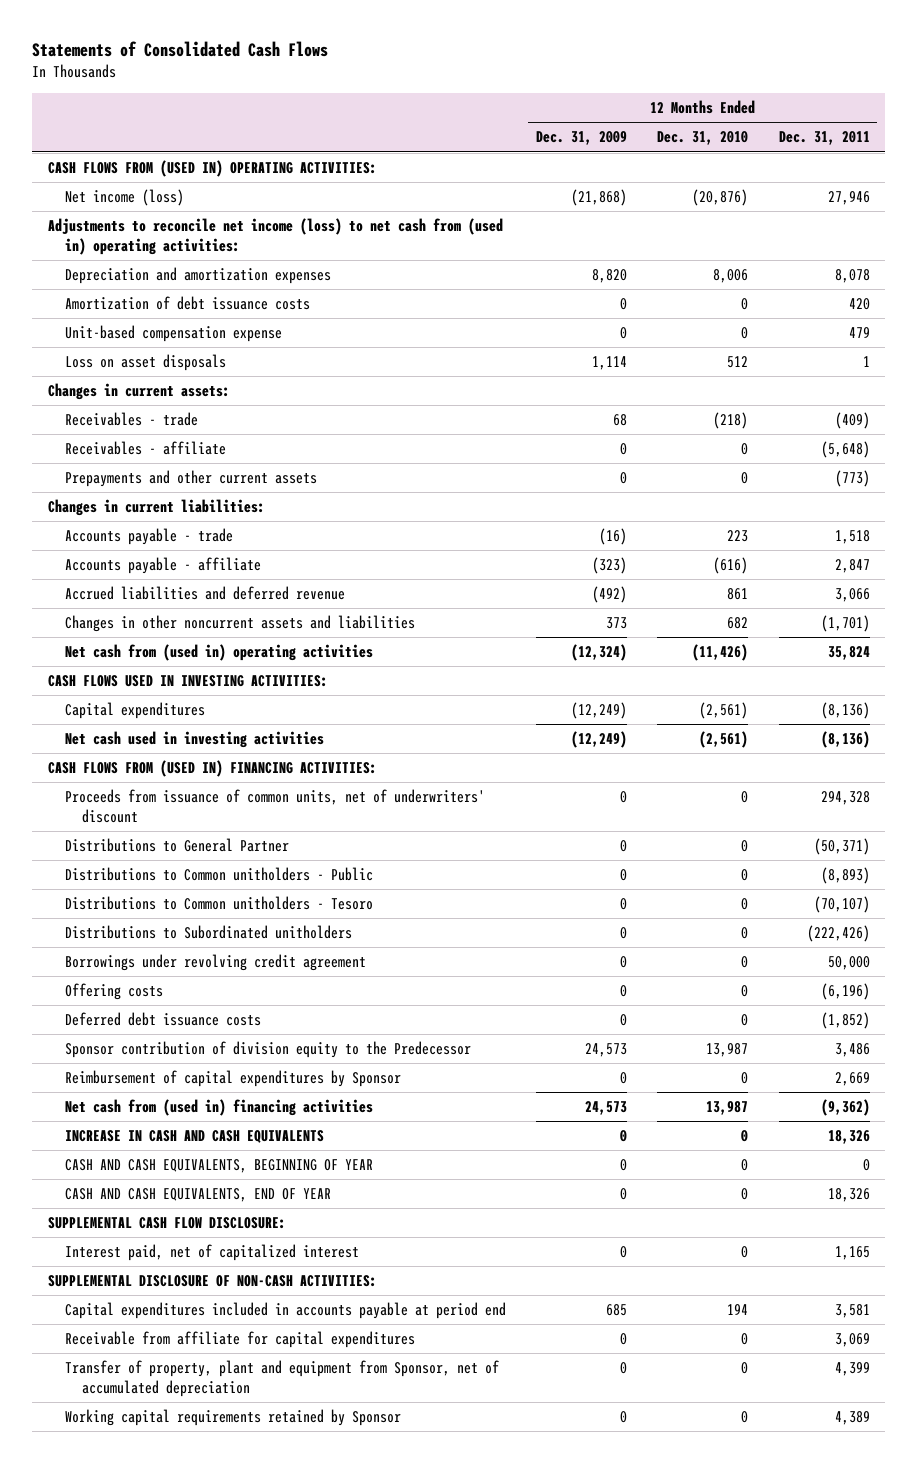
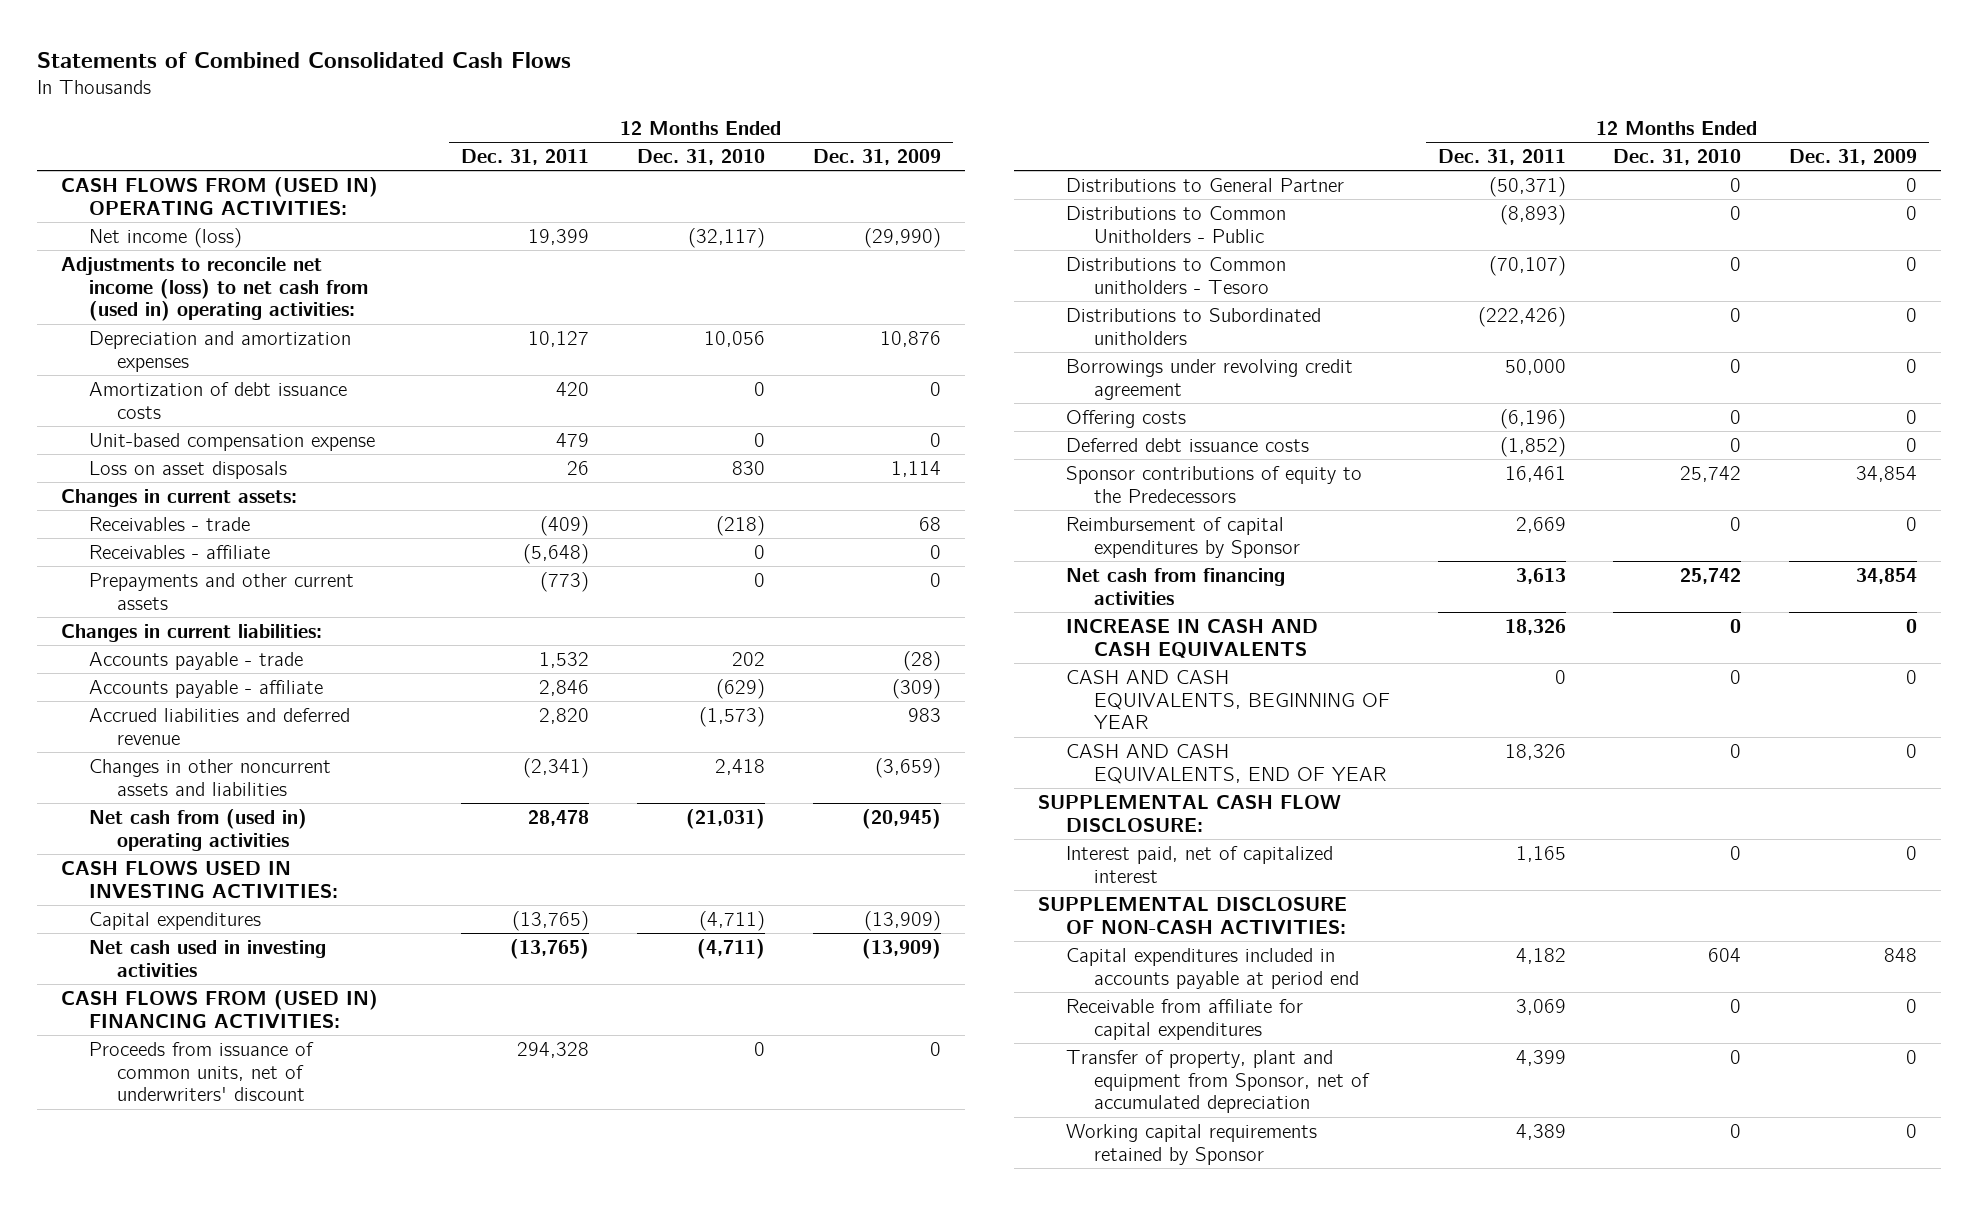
- Statements of Consolidated Cash Flows
+ Statements of Combined Consolidated Cash Flows
- | 12 Months Ended Dec. 31, 2009 | 12 Months Ended Dec. 31, 2010 | 12 Months Ended Dec. 31, 2011
+ | 12 Months Ended Dec. 31, 2011 | 12 Months Ended Dec. 31, 2010 | 12 Months Ended Dec. 31, 2009
- Net income (loss) | (21,868) | (20,876) | 27,946
+ Net income (loss) | 19,399 | (32,117) | (29,990)
- Depreciation and amortization expenses | 8,820 | 8,006 | 8,078
+ Depreciation and amortization expenses | 10,127 | 10,056 | 10,876
- Loss on asset disposals | 1,114 | 512 | 1
+ Loss on asset disposals | 26 | 830 | 1,114
- Accounts payable - trade | (16) | 223 | 1,518
- Accounts payable - affiliate | (323) | (616) | 2,847
- Accrued liabilities and deferred revenue | (492) | 861 | 3,066
- Changes in other noncurrent assets and liabilities | 373 | 682 | (1,701)
- Net cash from (used in) operating activities | (12,324) | (11,426) | 35,824
+ Accounts payable - trade | 1,532 | 202 | (28)
+ Accounts payable - affiliate | 2,846 | (629) | (309)
+ Accrued liabilities and deferred revenue | 2,820 | (1,573) | 983
+ Changes in other noncurrent assets and liabilities | (2,341) | 2,418 | (3,659)
+ Net cash from (used in) operating activities | 28,478 | (21,031) | (20,945)
- Capital expenditures | (12,249) | (2,561) | (8,136)
- Net cash used in investing activities | (12,249) | (2,561) | (8,136)
+ Capital expenditures | (13,765) | (4,711) | (13,909)
+ Net cash used in investing activities | (13,765) | (4,711) | (13,909)
- Distributions to Common unitholders - Public | 0 | 0 | (8,893)
+ Distributions to Common Unitholders - Public | (8,893) | 0 | 0
- Sponsor contribution of division equity to the Predecessor | 24,573 | 13,987 | 3,486
+ Sponsor contributions of equity to the Predecessors | 16,461 | 25,742 | 34,854
- Net cash from (used in) financing activities | 24,573 | 13,987 | (9,362)
+ Net cash from financing activities | 3,613 | 25,742 | 34,854
- Capital expenditures included in accounts payable at period end | 685 | 194 | 3,581
+ Capital expenditures included in accounts payable at period end | 4,182 | 604 | 848

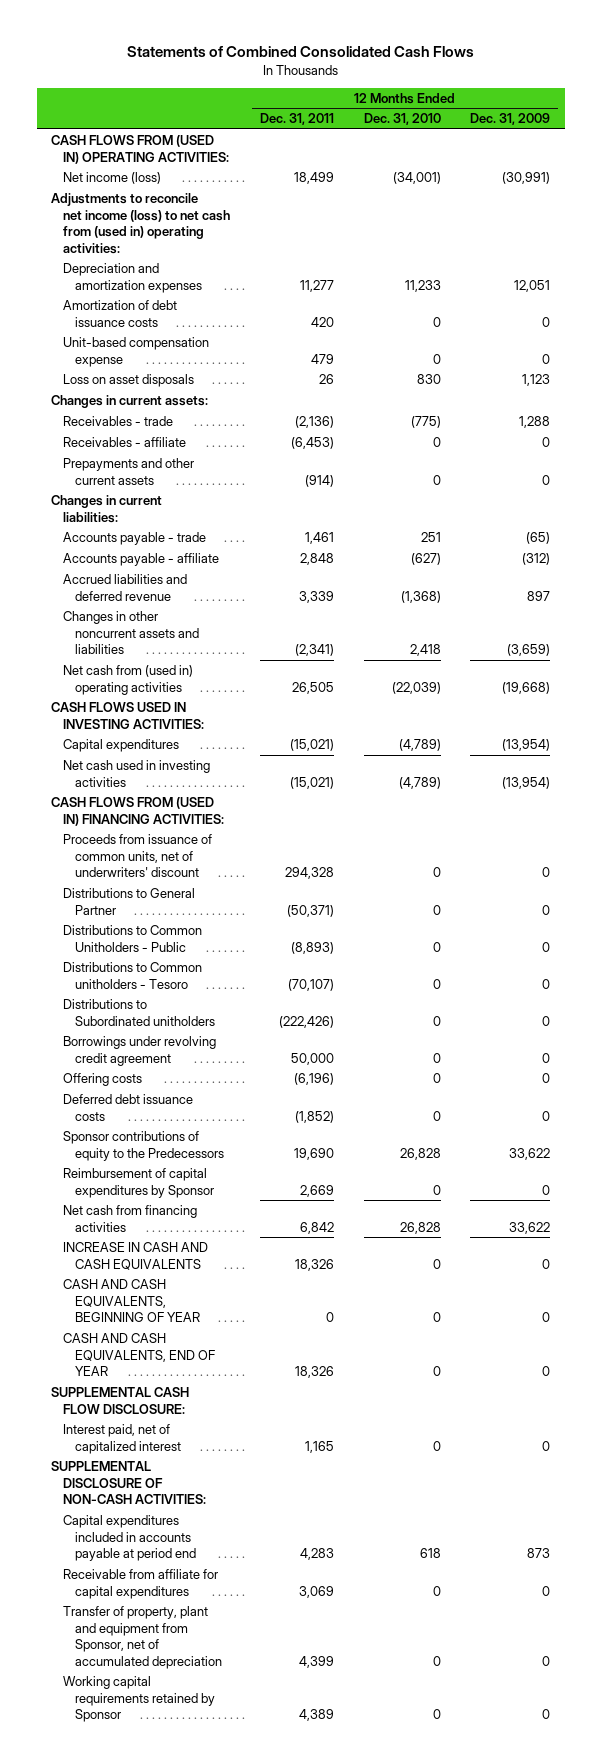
- Net income (loss) | 19,399 | (32,117) | (29,990)
+ Net income (loss) | 18,499 | (34,001) | (30,991)
- Depreciation and amortization expenses | 10,127 | 10,056 | 10,876
+ Depreciation and amortization expenses | 11,277 | 11,233 | 12,051
- Loss on asset disposals | 26 | 830 | 1,114
+ Loss on asset disposals | 26 | 830 | 1,123
- Receivables - trade | (409) | (218) | 68
- Receivables - affiliate | (5,648) | 0 | 0
- Prepayments and other current assets | (773) | 0 | 0
+ Receivables - trade | (2,136) | (775) | 1,288
+ Receivables - affiliate | (6,453) | 0 | 0
+ Prepayments and other current assets | (914) | 0 | 0
- Accounts payable - trade | 1,532 | 202 | (28)
- Accounts payable - affiliate | 2,846 | (629) | (309)
- Accrued liabilities and deferred revenue | 2,820 | (1,573) | 983
+ Accounts payable - trade | 1,461 | 251 | (65)
+ Accounts payable - affiliate | 2,848 | (627) | (312)
+ Accrued liabilities and deferred revenue | 3,339 | (1,368) | 897
- Net cash from (used in) operating activities | 28,478 | (21,031) | (20,945)
+ Net cash from (used in) operating activities | 26,505 | (22,039) | (19,668)
- Capital expenditures | (13,765) | (4,711) | (13,909)
- Net cash used in investing activities | (13,765) | (4,711) | (13,909)
+ Capital expenditures | (15,021) | (4,789) | (13,954)
+ Net cash used in investing activities | (15,021) | (4,789) | (13,954)
- Sponsor contributions of equity to the Predecessors | 16,461 | 25,742 | 34,854
+ Sponsor contributions of equity to the Predecessors | 19,690 | 26,828 | 33,622
- Net cash from financing activities | 3,613 | 25,742 | 34,854
+ Net cash from financing activities | 6,842 | 26,828 | 33,622
- Capital expenditures included in accounts payable at period end | 4,182 | 604 | 848
+ Capital expenditures included in accounts payable at period end | 4,283 | 618 | 873

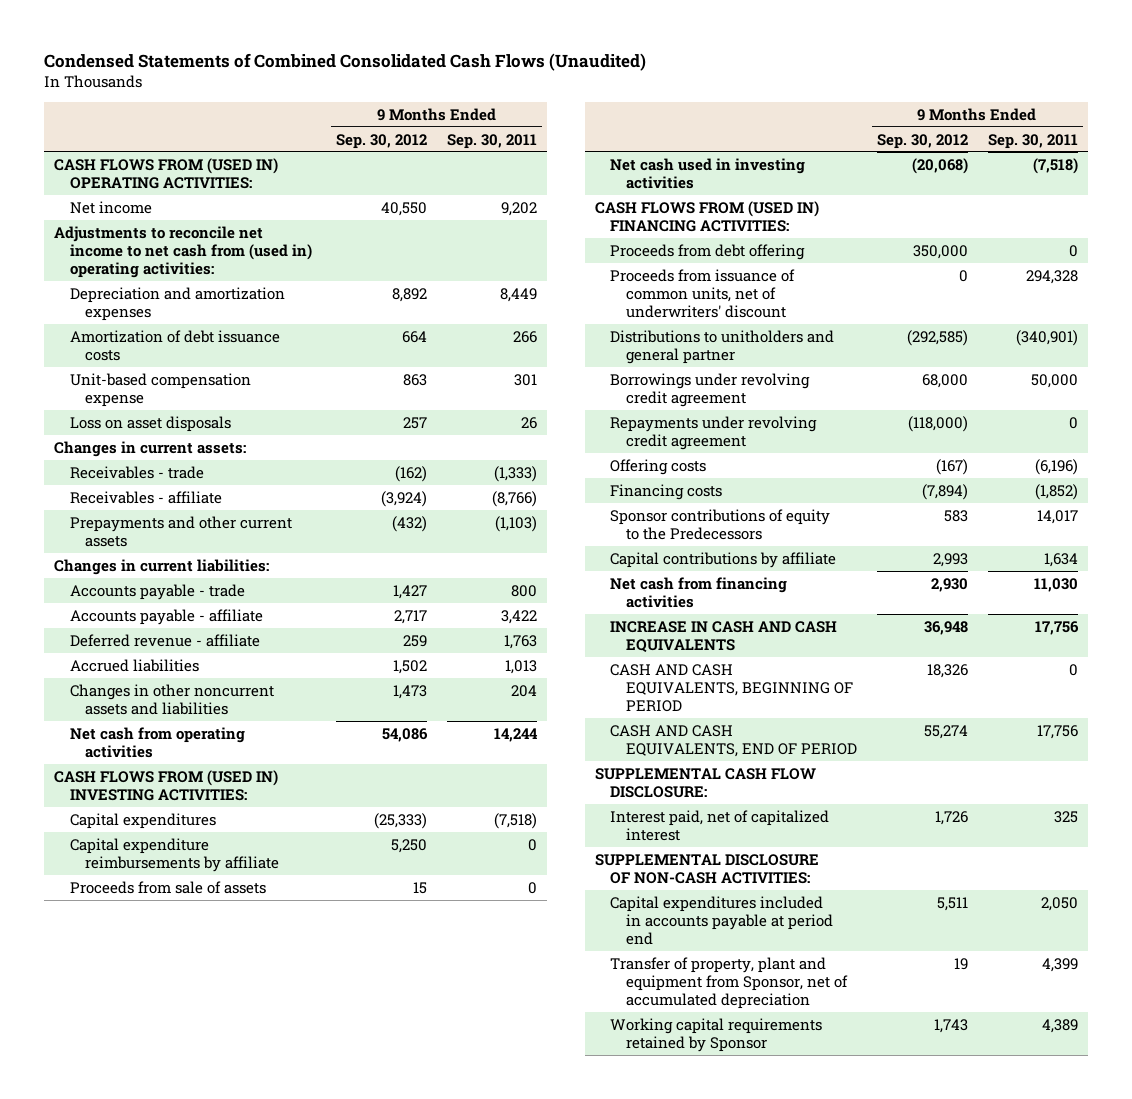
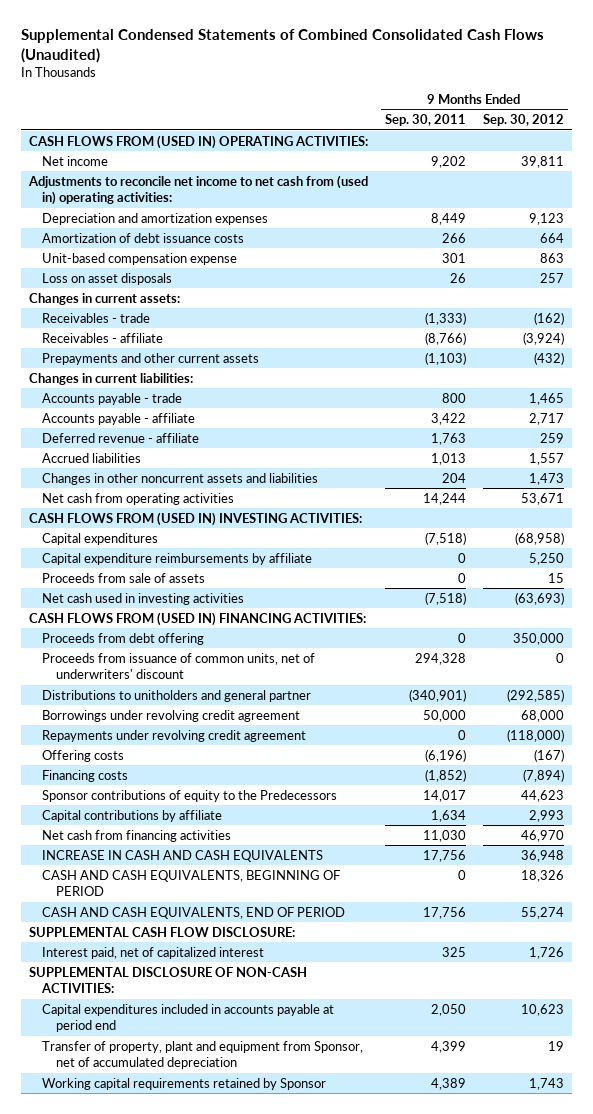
- Condensed Statements of Combined Consolidated Cash Flows (Unaudited)
+ Supplemental Condensed Statements of Combined Consolidated Cash Flows (Unaudited)
- | 9 Months Ended Sep. 30, 2012 | 9 Months Ended Sep. 30, 2011
+ | 9 Months Ended Sep. 30, 2011 | 9 Months Ended Sep. 30, 2012
- Net income | 40,550 | 9,202
+ Net income | 9,202 | 39,811
- Depreciation and amortization expenses | 8,892 | 8,449
+ Depreciation and amortization expenses | 8,449 | 9,123
- Accounts payable - trade | 1,427 | 800
+ Accounts payable - trade | 800 | 1,465
- Accrued liabilities | 1,502 | 1,013
+ Accrued liabilities | 1,013 | 1,557
- Net cash from operating activities | 54,086 | 14,244
+ Net cash from operating activities | 14,244 | 53,671
- Capital expenditures | (25,333) | (7,518)
+ Capital expenditures | (7,518) | (68,958)
- Net cash used in investing activities | (20,068) | (7,518)
+ Net cash used in investing activities | (7,518) | (63,693)
- Sponsor contributions of equity to the Predecessors | 583 | 14,017
+ Sponsor contributions of equity to the Predecessors | 14,017 | 44,623
- Net cash from financing activities | 2,930 | 11,030
+ Net cash from financing activities | 11,030 | 46,970
- Capital expenditures included in accounts payable at period end | 5,511 | 2,050
+ Capital expenditures included in accounts payable at period end | 2,050 | 10,623

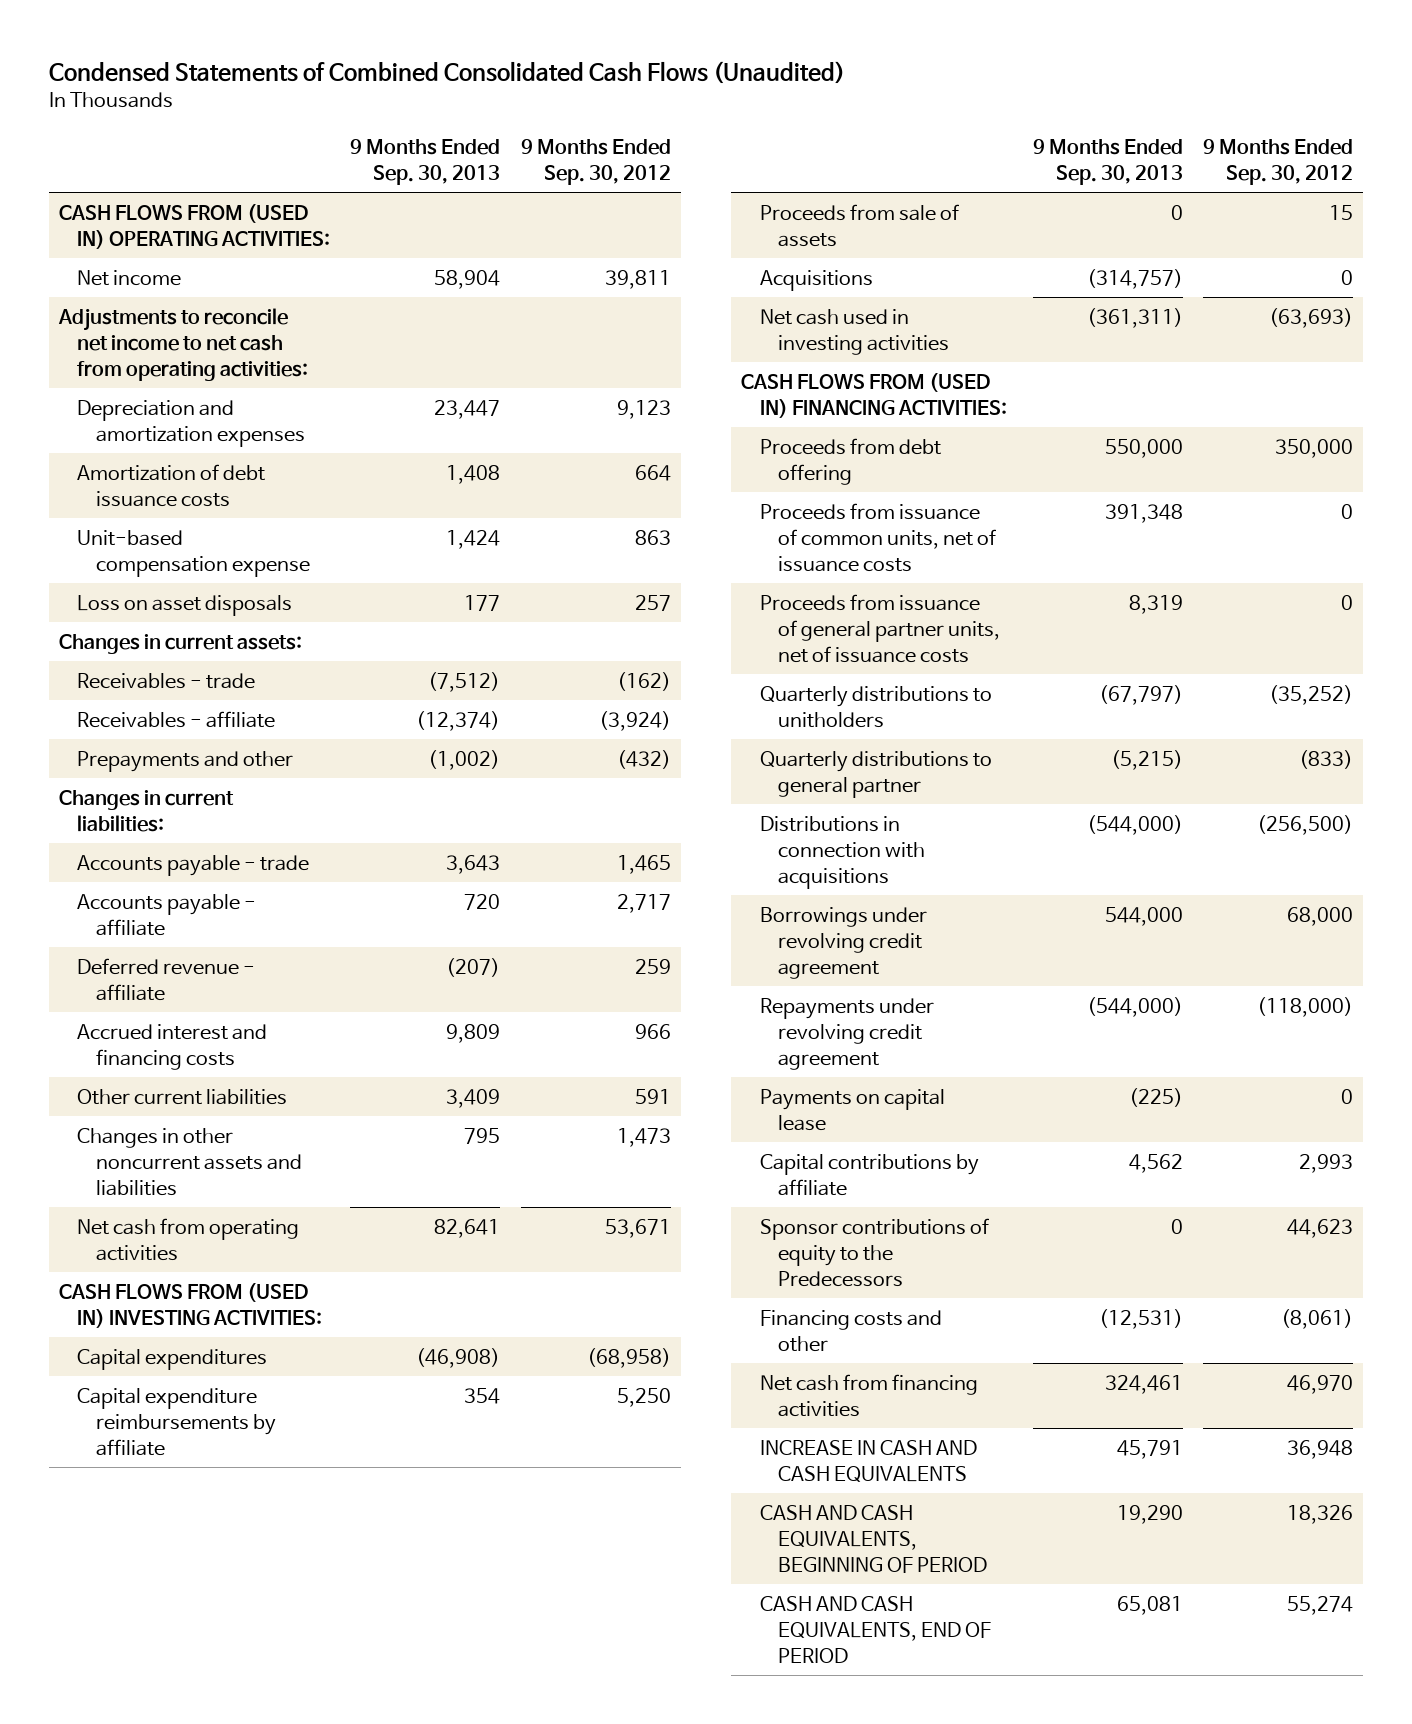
- Supplemental Condensed Statements of Combined Consolidated Cash Flows (Unaudited)
+ Condensed Statements of Combined Consolidated Cash Flows (Unaudited)
- | 9 Months Ended Sep. 30, 2011 | 9 Months Ended Sep. 30, 2012
+ | 9 Months Ended Sep. 30, 2013 | 9 Months Ended Sep. 30, 2012
- Adjustments to reconcile net income to net cash from (used in) operating activities:
+ Adjustments to reconcile net income to net cash from operating activities:
- Prepayments and other current assets | (1,103) | (432)
+ Prepayments and other | (1,002) | (432)
- Accrued liabilities | 1,013 | 1,557
+ Accrued interest and financing costs | 9,809 | 966
+ Other current liabilities | 3,409 | 591
+ Acquisitions | (314,757) | 0
- Proceeds from issuance of common units, net of underwriters' discount | 294,328 | 0
- Distributions to unitholders and general partner | (340,901) | (292,585)
+ Proceeds from issuance of common units, net of issuance costs | 391,348 | 0
+ Proceeds from issuance of general partner units, net of issuance costs | 8,319 | 0
+ Quarterly distributions to unitholders | (67,797) | (35,252)
+ Quarterly distributions to general partner | (5,215) | (833)
+ Distributions in connection with acquisitions | (544,000) | (256,500)
- Offering costs | (6,196) | (167)
- Financing costs | (1,852) | (7,894)
+ Payments on capital lease | (225) | 0
moved down: Sponsor contributions of equity to the Predecessors | 0 | 44,623
+ Financing costs and other | (12,531) | (8,061)
- SUPPLEMENTAL CASH FLOW DISCLOSURE:
- Interest paid, net of capitalized interest | 325 | 1,726
- SUPPLEMENTAL DISCLOSURE OF NON-CASH ACTIVITIES:
- Capital expenditures included in accounts payable at period end | 2,050 | 10,623
- Transfer of property, plant and equipment from Sponsor, net of accumulated depreciation | 4,399 | 19
- Working capital requirements retained by Sponsor | 4,389 | 1,743

